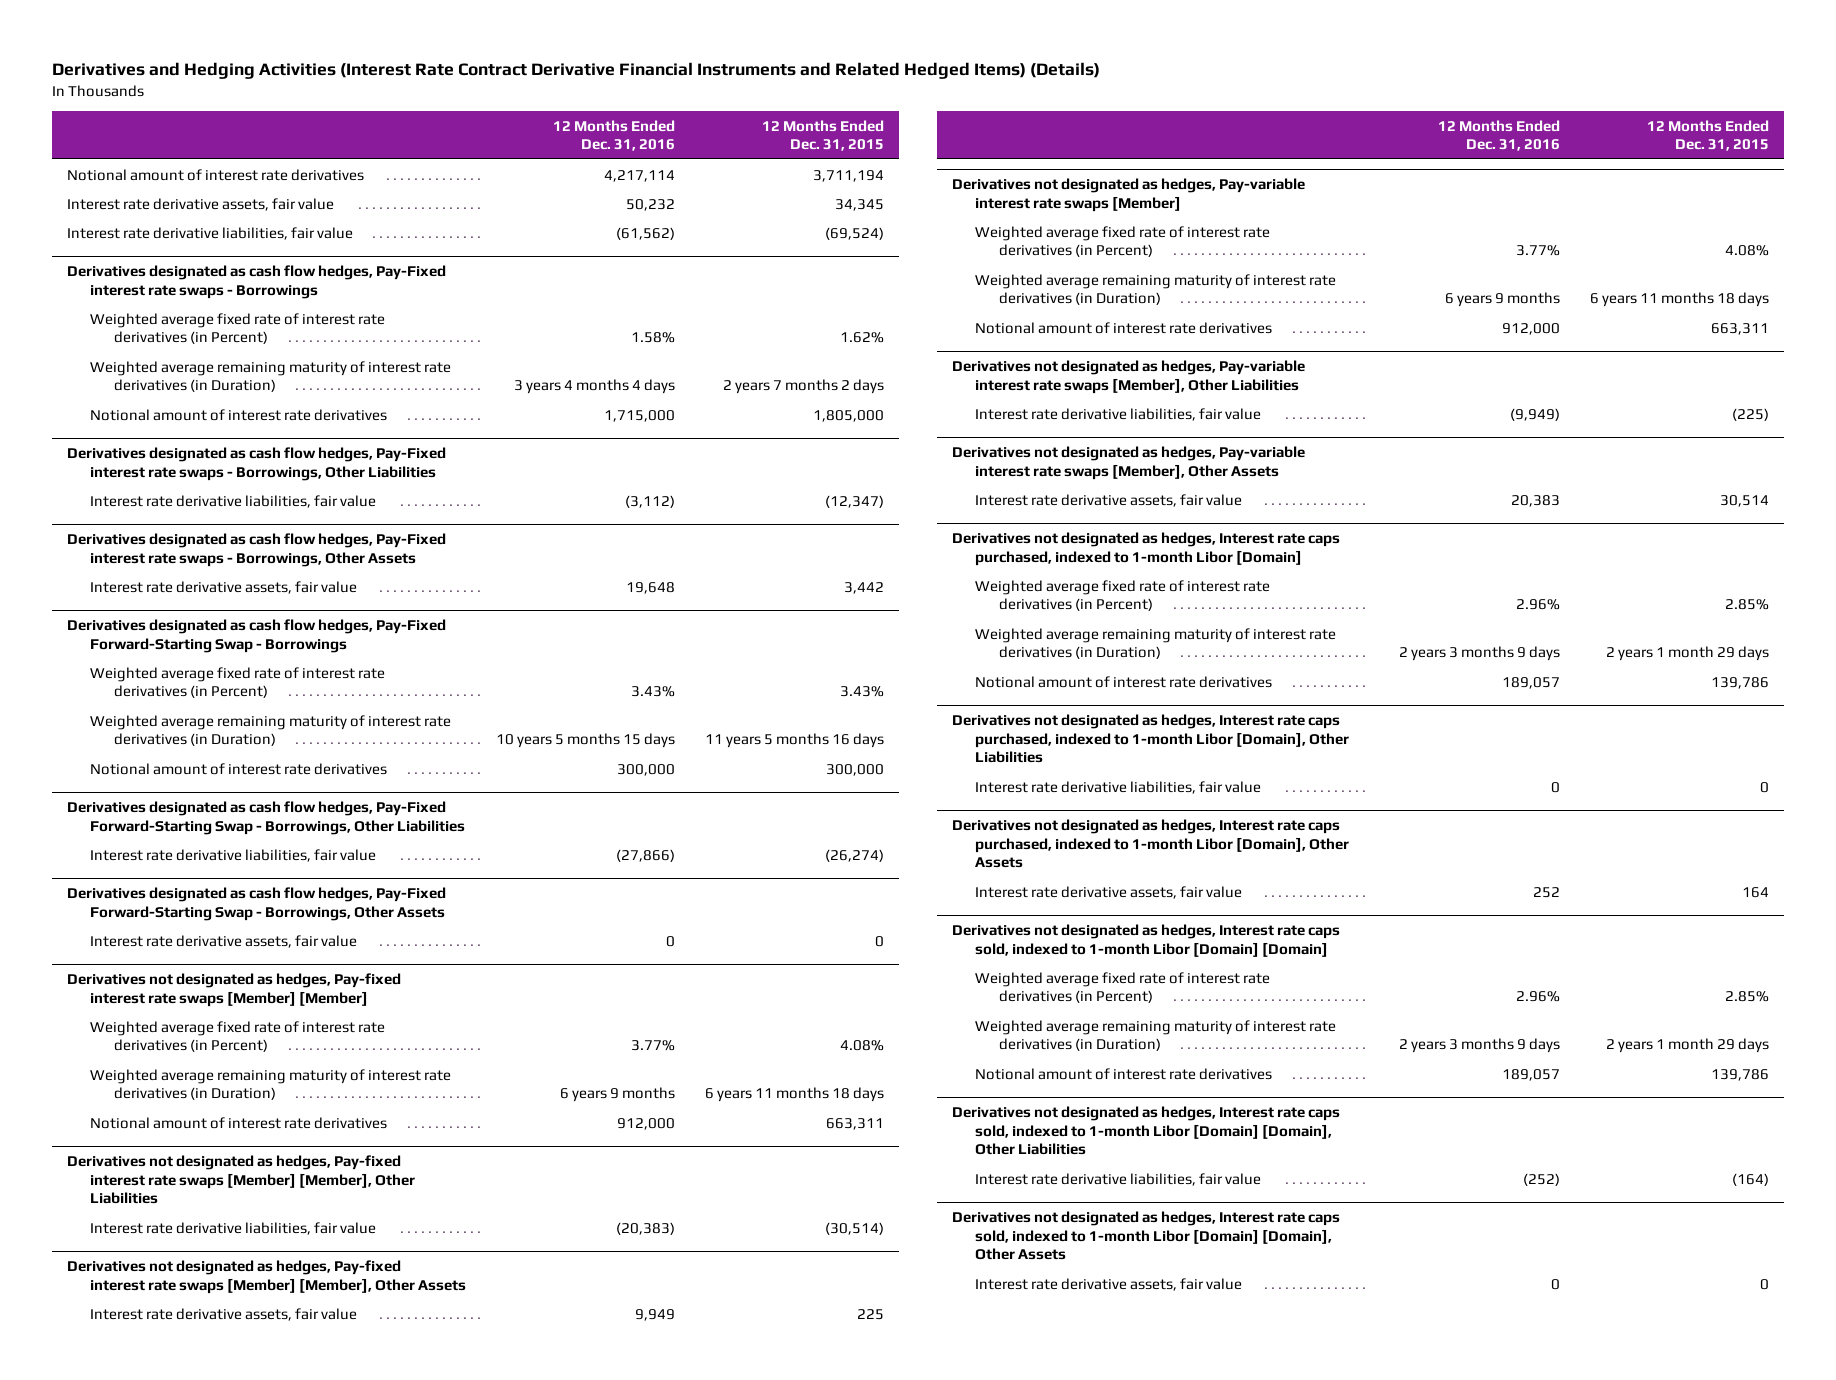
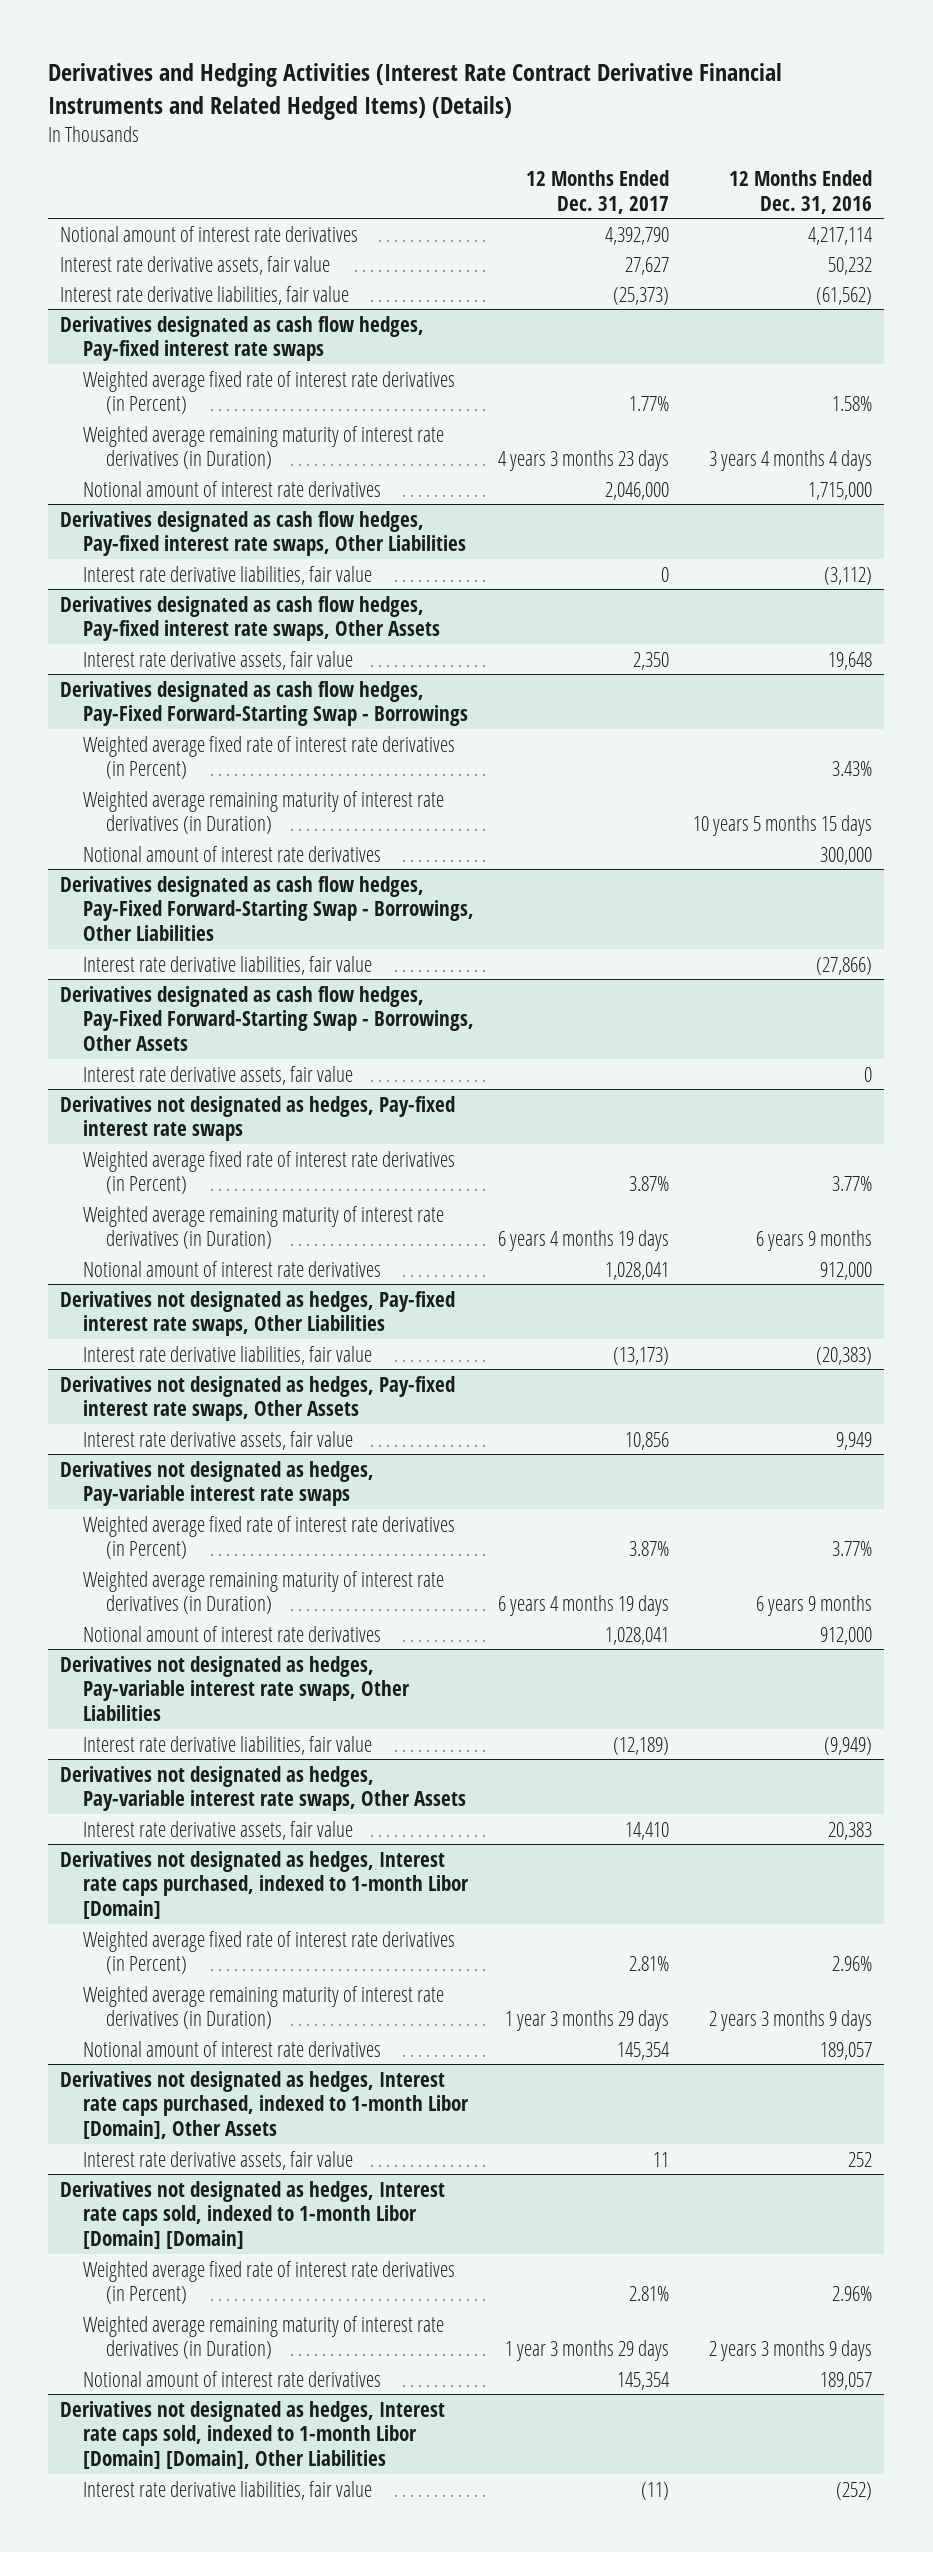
- | 12 Months Ended Dec. 31, 2016 | 12 Months Ended Dec. 31, 2015
+ | 12 Months Ended Dec. 31, 2017 | 12 Months Ended Dec. 31, 2016
- Derivatives designated as cash flow hedges, Pay-Fixed interest rate swaps - Borrowings
+ Derivatives designated as cash flow hedges, Pay-fixed interest rate swaps
- Derivatives designated as cash flow hedges, Pay-Fixed interest rate swaps - Borrowings, Other Liabilities
+ Derivatives designated as cash flow hedges, Pay-fixed interest rate swaps, Other Liabilities
- Derivatives designated as cash flow hedges, Pay-Fixed interest rate swaps - Borrowings, Other Assets
+ Derivatives designated as cash flow hedges, Pay-fixed interest rate swaps, Other Assets
- Derivatives not designated as hedges, Pay-fixed interest rate swaps [Member] [Member]
+ Derivatives not designated as hedges, Pay-fixed interest rate swaps
- Derivatives not designated as hedges, Pay-fixed interest rate swaps [Member] [Member], Other Liabilities
+ Derivatives not designated as hedges, Pay-fixed interest rate swaps, Other Liabilities
- Derivatives not designated as hedges, Pay-fixed interest rate swaps [Member] [Member], Other Assets
+ Derivatives not designated as hedges, Pay-fixed interest rate swaps, Other Assets
- Derivatives not designated as hedges, Pay-variable interest rate swaps [Member]
+ Derivatives not designated as hedges, Pay-variable interest rate swaps
- Derivatives not designated as hedges, Pay-variable interest rate swaps [Member], Other Liabilities
+ Derivatives not designated as hedges, Pay-variable interest rate swaps, Other Liabilities
- Derivatives not designated as hedges, Pay-variable interest rate swaps [Member], Other Assets
+ Derivatives not designated as hedges, Pay-variable interest rate swaps, Other Assets
- Derivatives not designated as hedges, Interest rate caps purchased, indexed to 1-month Libor [Domain], Other Liabilities
- Interest rate derivative liabilities, fair value | 0 | 0
- Derivatives not designated as hedges, Interest rate caps sold, indexed to 1-month Libor [Domain] [Domain], Other Assets
- Interest rate derivative assets, fair value | 0 | 0

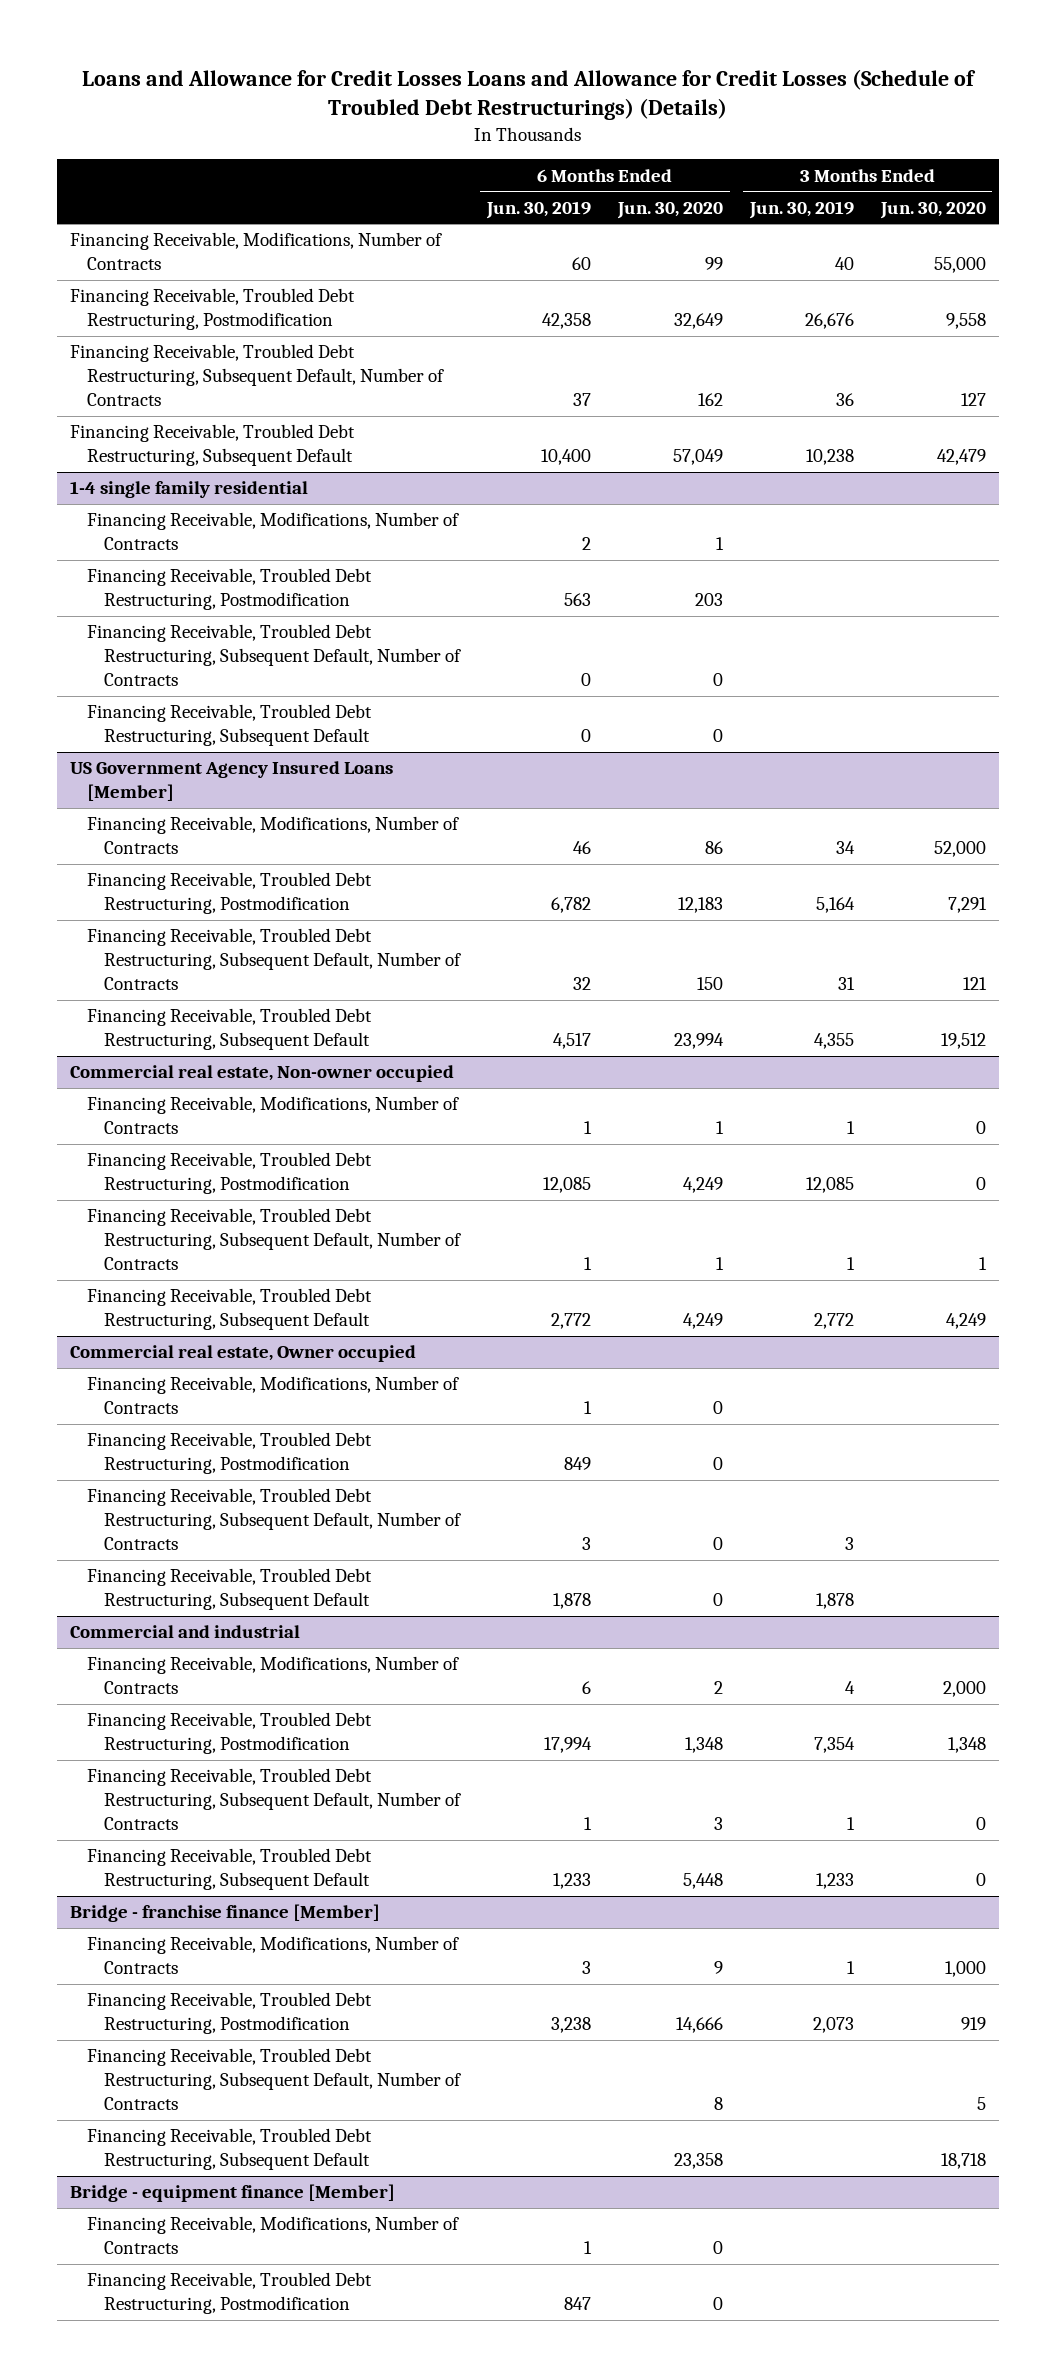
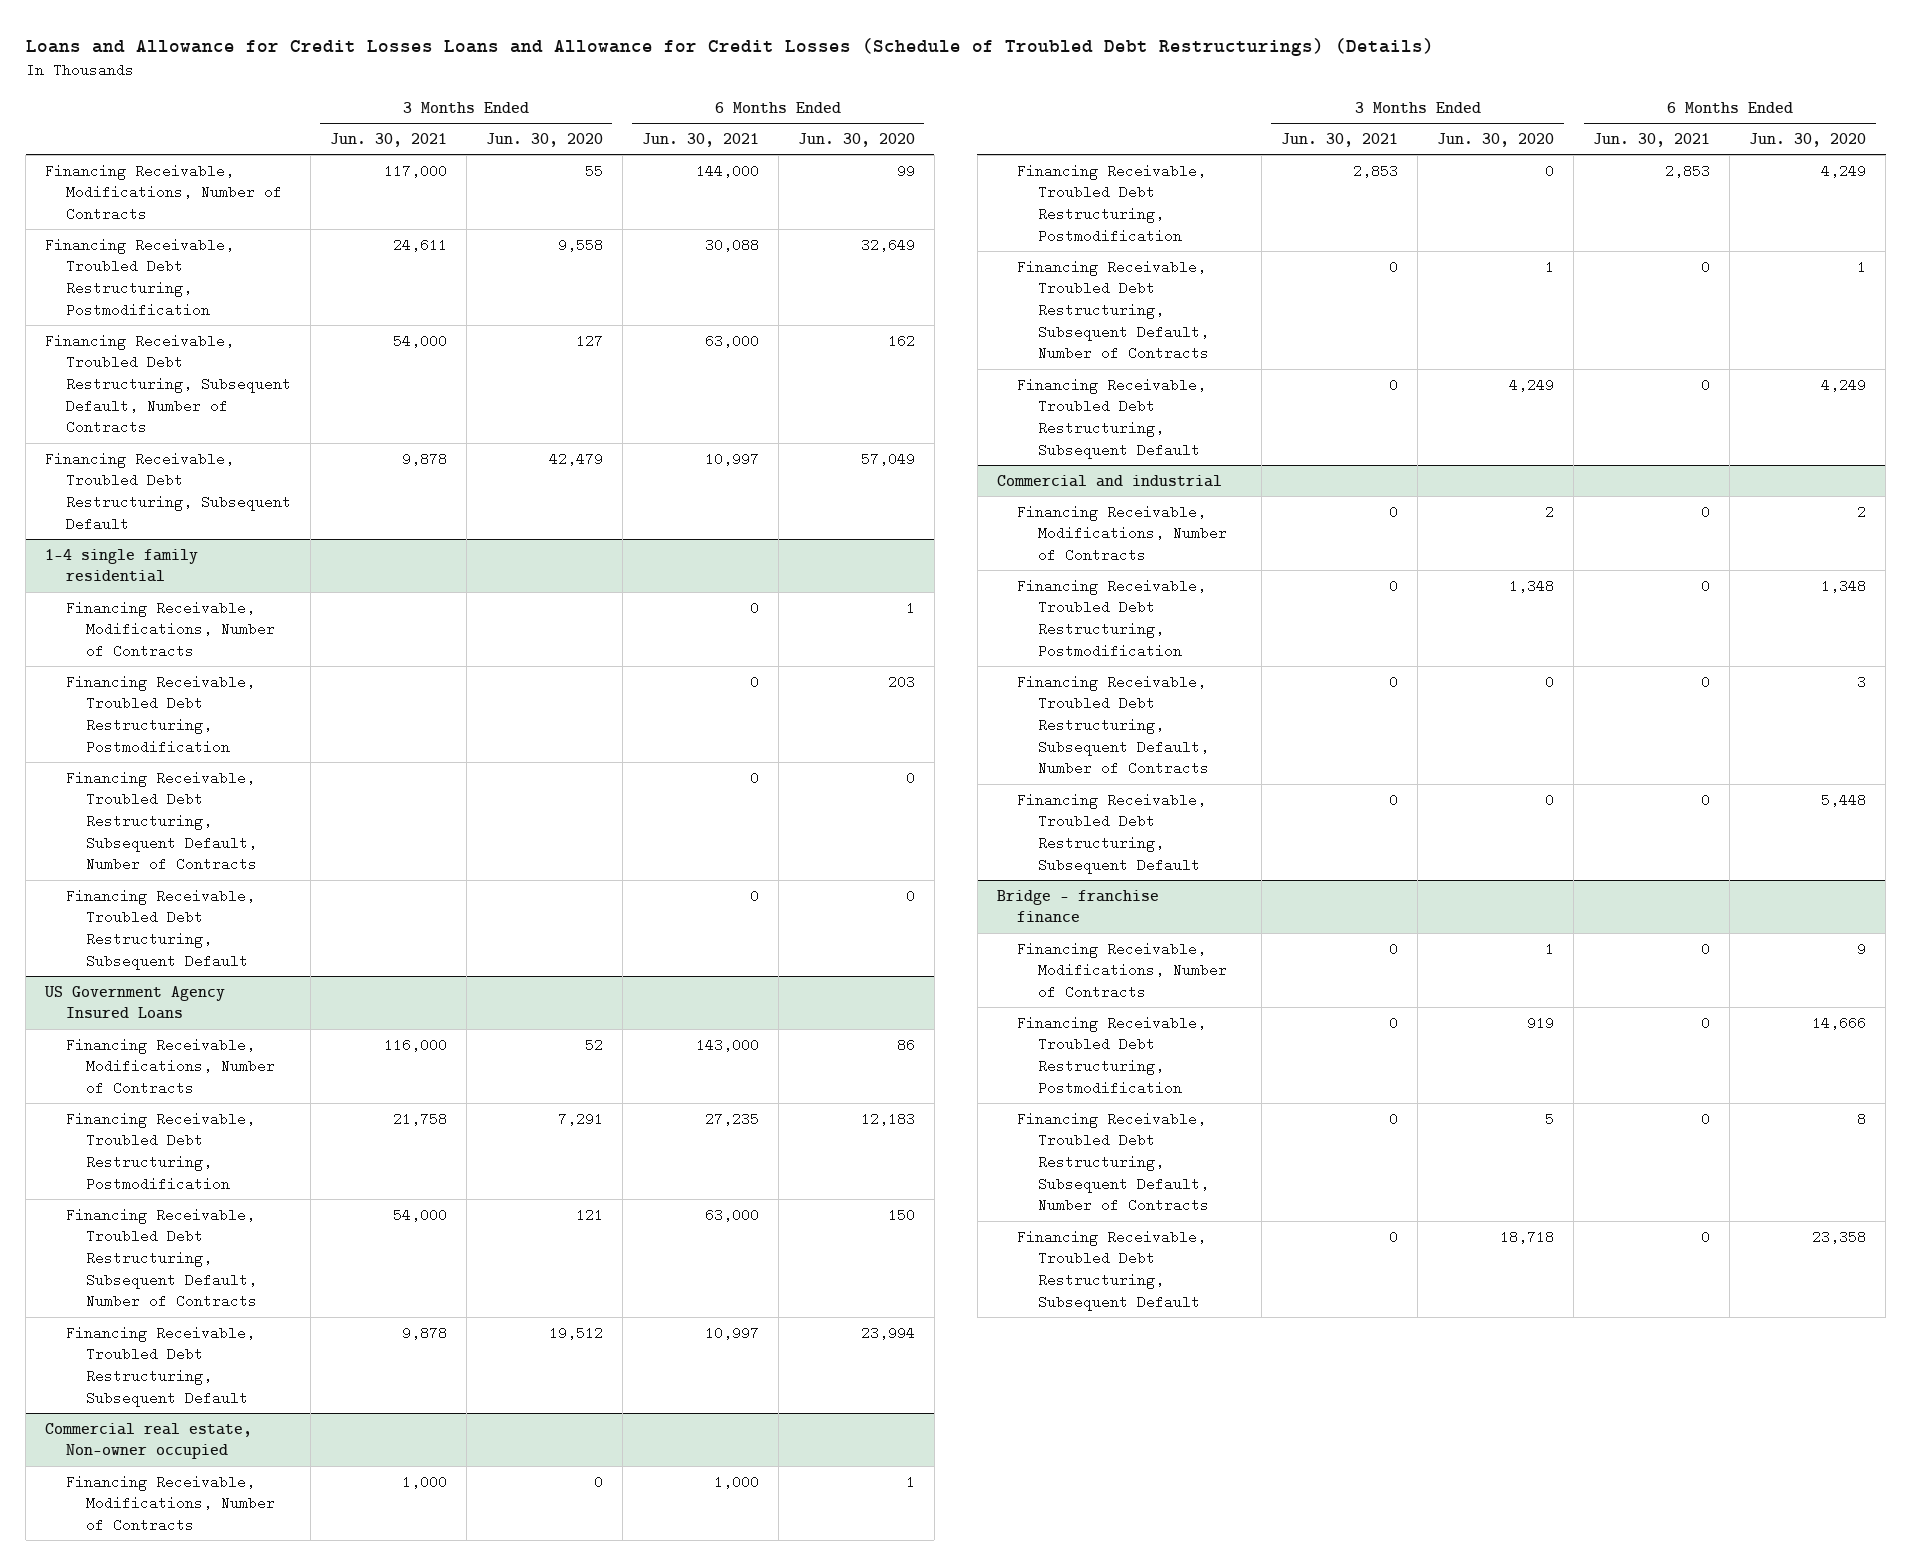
- | 6 Months Ended Jun. 30, 2019 | 6 Months Ended Jun. 30, 2020 | 3 Months Ended Jun. 30, 2019 | 3 Months Ended Jun. 30, 2020
+ | 3 Months Ended Jun. 30, 2021 | 3 Months Ended Jun. 30, 2020 | 6 Months Ended Jun. 30, 2021 | 6 Months Ended Jun. 30, 2020
- Financing Receivable, Modifications, Number of Contracts | 60 | 99 | 40 | 55,000
+ Financing Receivable, Modifications, Number of Contracts | 117,000 | 55 | 144,000 | 99
- US Government Agency Insured Loans [Member]
- Financing Receivable, Modifications, Number of Contracts | 46 | 86 | 34 | 52,000
+ US Government Agency Insured Loans
+ Financing Receivable, Modifications, Number of Contracts | 116,000 | 52 | 143,000 | 86
- Commercial real estate, Owner occupied
- Financing Receivable, Modifications, Number of Contracts | 1 | 0 | |
- Financing Receivable, Troubled Debt Restructuring, Postmodification | 849 | 0 | |
- Financing Receivable, Troubled Debt Restructuring, Subsequent Default, Number of Contracts | 3 | 0 | 3 |
- Financing Receivable, Troubled Debt Restructuring, Subsequent Default | 1,878 | 0 | 1,878 |
@ Commercial and industrial
- Financing Receivable, Modifications, Number of Contracts | 6 | 2 | 4 | 2,000
+ Financing Receivable, Modifications, Number of Contracts | 0 | 2 | 0 | 2
- Bridge - franchise finance [Member]
- Financing Receivable, Modifications, Number of Contracts | 3 | 9 | 1 | 1,000
+ Bridge - franchise finance
+ Financing Receivable, Modifications, Number of Contracts | 0 | 1 | 0 | 9
- Bridge - equipment finance [Member]
- Financing Receivable, Modifications, Number of Contracts | 1 | 0 | |
- Financing Receivable, Troubled Debt Restructuring, Postmodification | 847 | 0 | |

